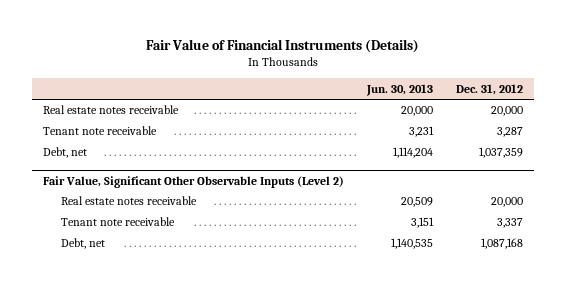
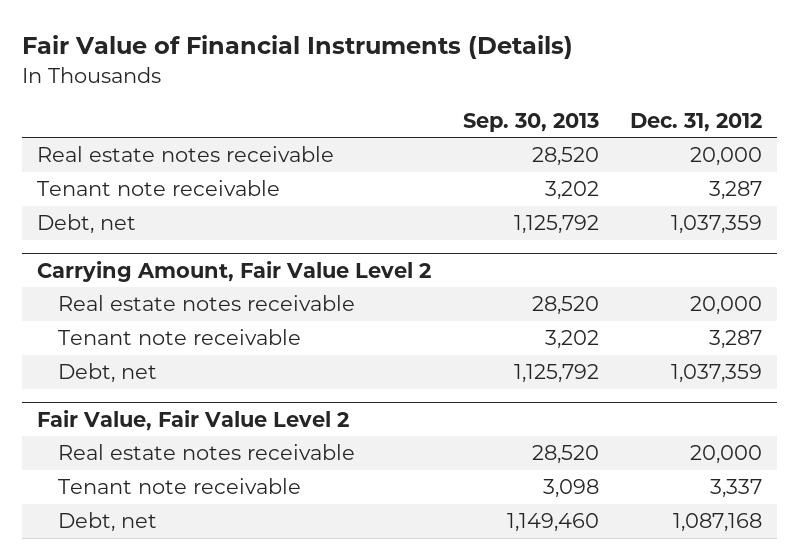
- | Jun. 30, 2013 | Dec. 31, 2012
+ | Sep. 30, 2013 | Dec. 31, 2012
- Fair Value, Significant Other Observable Inputs (Level 2)
+ Carrying Amount, Fair Value Level 2
+ Tenant note receivable | 3,202 | 3,287
+ Debt, net | 1,125,792 | 1,037,359
+ Fair Value, Fair Value Level 2
+ Real estate notes receivable | 28,520 | 20,000

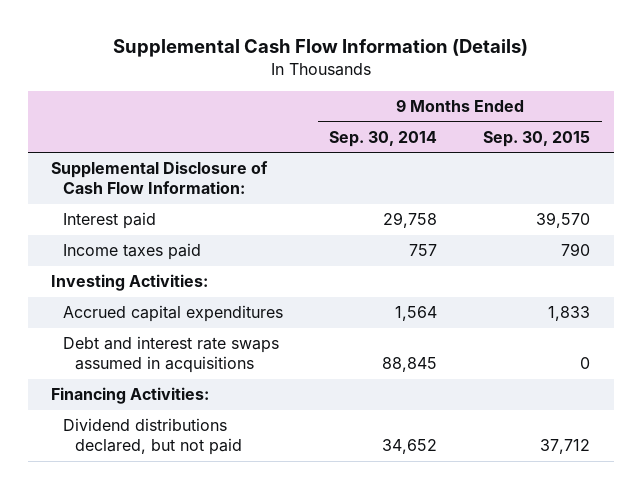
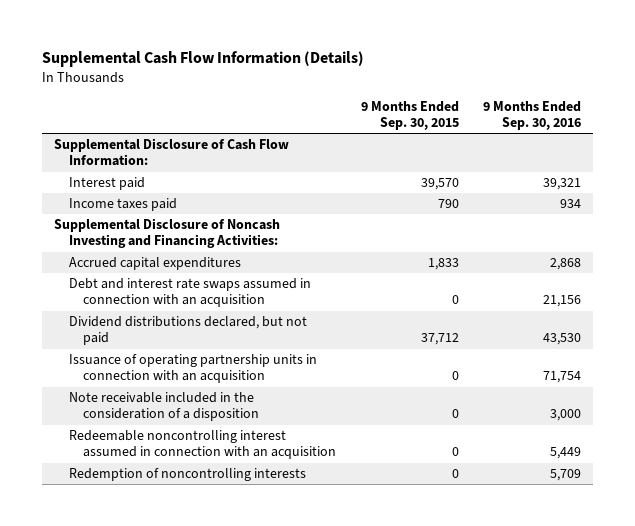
- | 9 Months Ended Sep. 30, 2014 | 9 Months Ended Sep. 30, 2015
+ | 9 Months Ended Sep. 30, 2015 | 9 Months Ended Sep. 30, 2016
- Investing Activities:
+ Supplemental Disclosure of Noncash Investing and Financing Activities:
- Debt and interest rate swaps assumed in acquisitions | 88,845 | 0
- Financing Activities:
+ Debt and interest rate swaps assumed in connection with an acquisition | 0 | 21,156
+ Issuance of operating partnership units in connection with an acquisition | 0 | 71,754
+ Note receivable included in the consideration of a disposition | 0 | 3,000
+ Redeemable noncontrolling interest assumed in connection with an acquisition | 0 | 5,449
+ Redemption of noncontrolling interests | 0 | 5,709

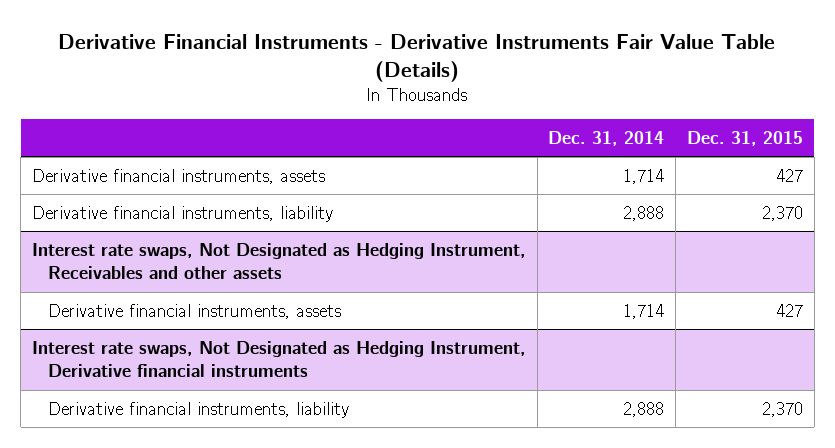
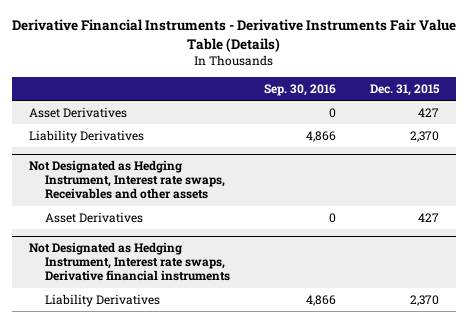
- | Dec. 31, 2014 | Dec. 31, 2015
+ | Sep. 30, 2016 | Dec. 31, 2015
- Derivative financial instruments, assets | 1,714 | 427
- Derivative financial instruments, liability | 2,888 | 2,370
- Interest rate swaps, Not Designated as Hedging Instrument, Receivables and other assets
- Derivative financial instruments, assets | 1,714 | 427
- Interest rate swaps, Not Designated as Hedging Instrument, Derivative financial instruments
- Derivative financial instruments, liability | 2,888 | 2,370
+ Asset Derivatives | 0 | 427
+ Liability Derivatives | 4,866 | 2,370
+ Not Designated as Hedging Instrument, Interest rate swaps, Receivables and other assets
+ Asset Derivatives | 0 | 427
+ Not Designated as Hedging Instrument, Interest rate swaps, Derivative financial instruments
+ Liability Derivatives | 4,866 | 2,370

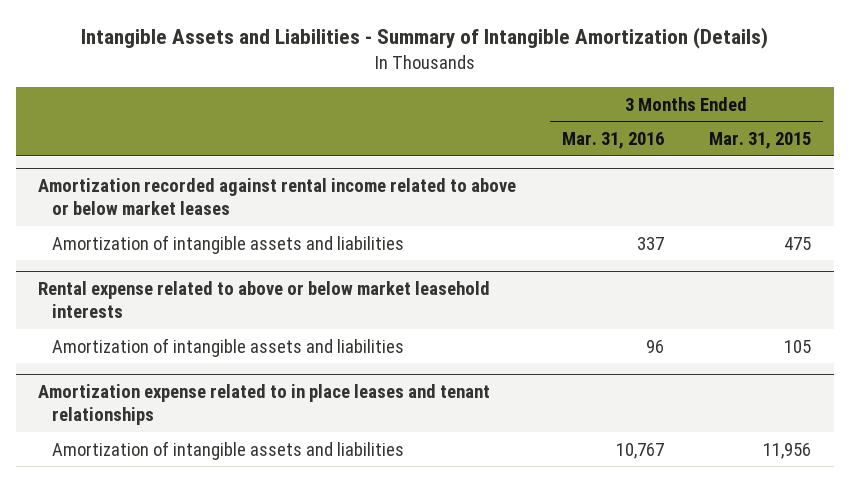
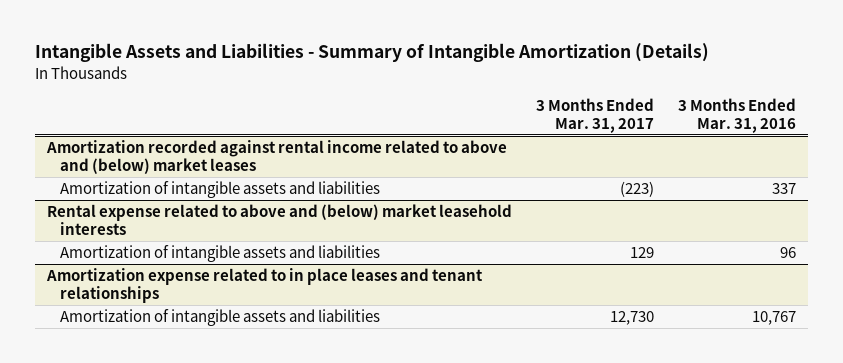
- | 3 Months Ended Mar. 31, 2016 | 3 Months Ended Mar. 31, 2015
+ | 3 Months Ended Mar. 31, 2017 | 3 Months Ended Mar. 31, 2016
- Amortization recorded against rental income related to above or below market leases
+ Amortization recorded against rental income related to above and (below) market leases
- Rental expense related to above or below market leasehold interests
+ Rental expense related to above and (below) market leasehold interests

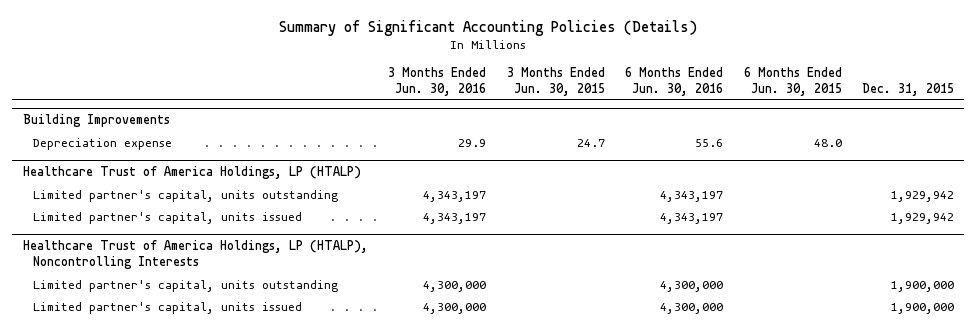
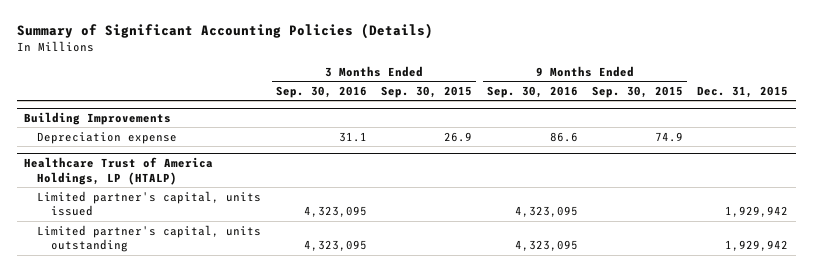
- | 3 Months Ended Jun. 30, 2016 | 3 Months Ended Jun. 30, 2015 | 6 Months Ended Jun. 30, 2016 | 6 Months Ended Jun. 30, 2015 | Dec. 31, 2015
+ | 3 Months Ended Sep. 30, 2016 | 3 Months Ended Sep. 30, 2015 | 9 Months Ended Sep. 30, 2016 | 9 Months Ended Sep. 30, 2015 | Dec. 31, 2015
- Healthcare Trust of America Holdings, LP (HTALP), Noncontrolling Interests
- Limited partner's capital, units outstanding | 4,300,000 | | 4,300,000 | | 1,900,000
- Limited partner's capital, units issued | 4,300,000 | | 4,300,000 | | 1,900,000
@ Healthcare Trust of America Holdings, LP (HTALP)
moved down: Limited partner's capital, units outstanding | 4,323,095 | | 4,323,095 | | 1,929,942

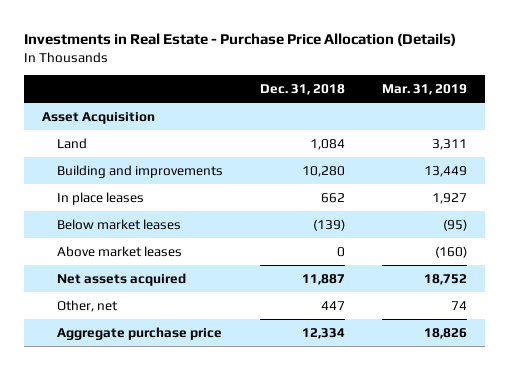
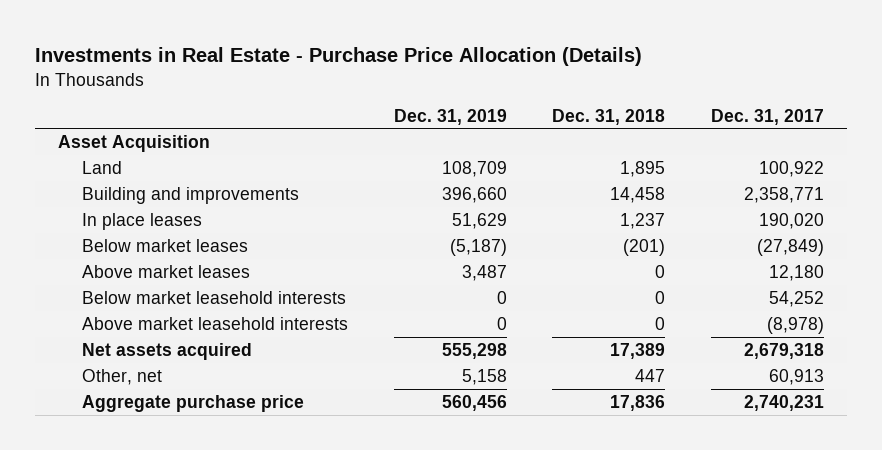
- | Dec. 31, 2018 | Mar. 31, 2019
+ | Dec. 31, 2019 | Dec. 31, 2018 | Dec. 31, 2017
- Land | 1,084 | 3,311
- Building and improvements | 10,280 | 13,449
- In place leases | 662 | 1,927
- Below market leases | (139) | (95)
+ Land | 108,709 | 1,895 | 100,922
+ Building and improvements | 396,660 | 14,458 | 2,358,771
+ In place leases | 51,629 | 1,237 | 190,020
+ Below market leases | (5,187) | (201) | (27,849)
- Net assets acquired | 11,887 | 18,752
+ Below market leasehold interests | 0 | 0 | 54,252
+ Above market leasehold interests | 0 | 0 | (8,978)
+ Net assets acquired | 555,298 | 17,389 | 2,679,318
- Aggregate purchase price | 12,334 | 18,826
+ Aggregate purchase price | 560,456 | 17,836 | 2,740,231

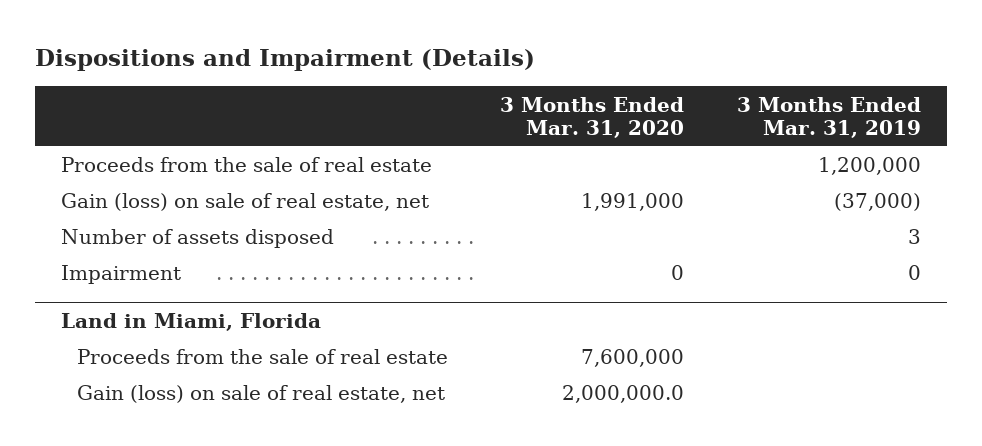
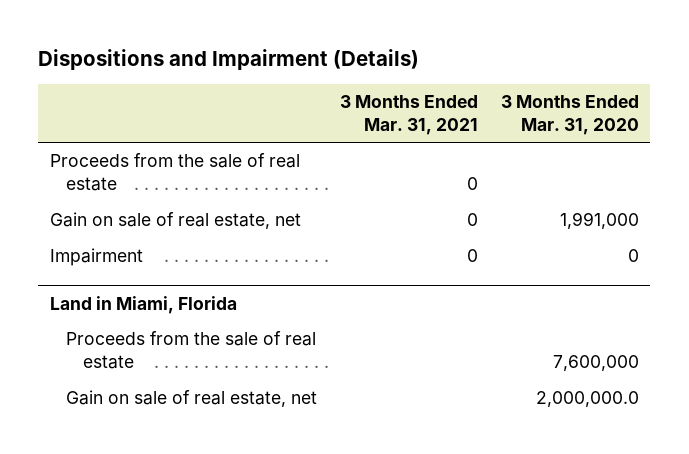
- | 3 Months Ended Mar. 31, 2020 | 3 Months Ended Mar. 31, 2019
+ | 3 Months Ended Mar. 31, 2021 | 3 Months Ended Mar. 31, 2020
- Gain (loss) on sale of real estate, net | 1,991,000 | (37,000)
- Number of assets disposed | | 3
+ Gain on sale of real estate, net | 0 | 1,991,000
@ Land in Miami, Florida
- Gain (loss) on sale of real estate, net | 2,000,000.0 |
+ Gain on sale of real estate, net | | 2,000,000.0

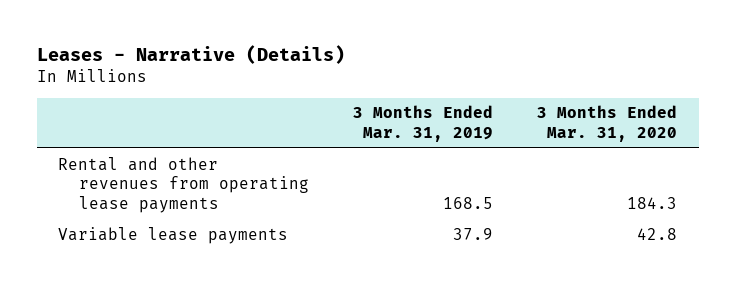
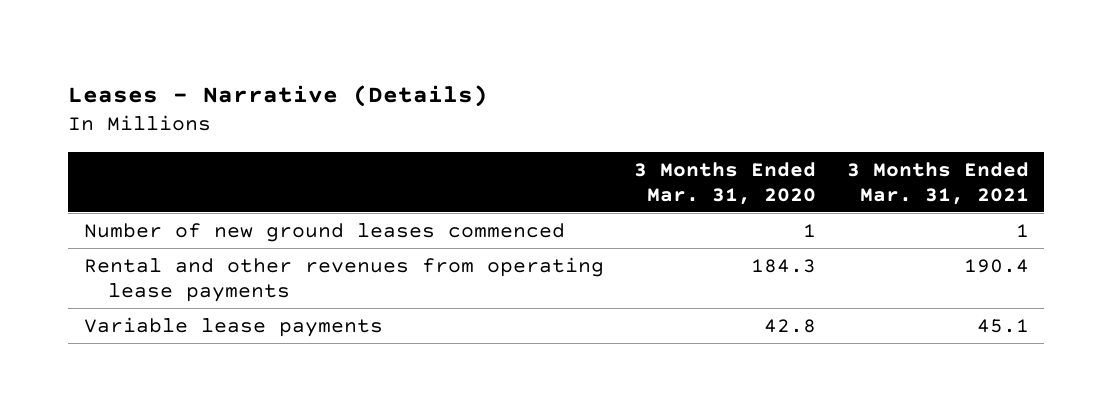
- | 3 Months Ended Mar. 31, 2019 | 3 Months Ended Mar. 31, 2020
+ | 3 Months Ended Mar. 31, 2020 | 3 Months Ended Mar. 31, 2021
+ Number of new ground leases commenced | 1 | 1

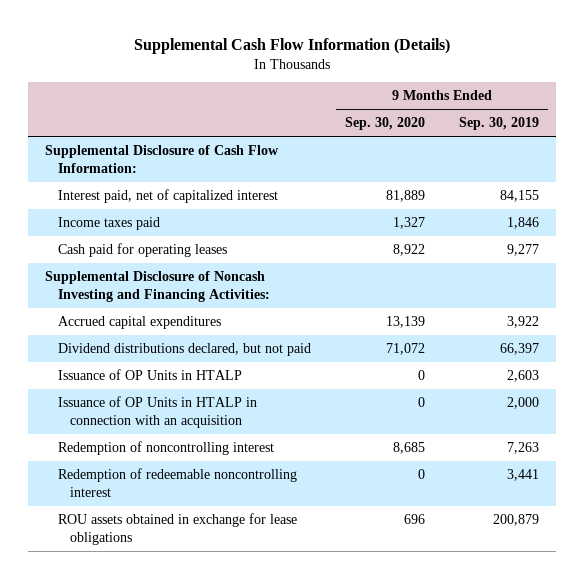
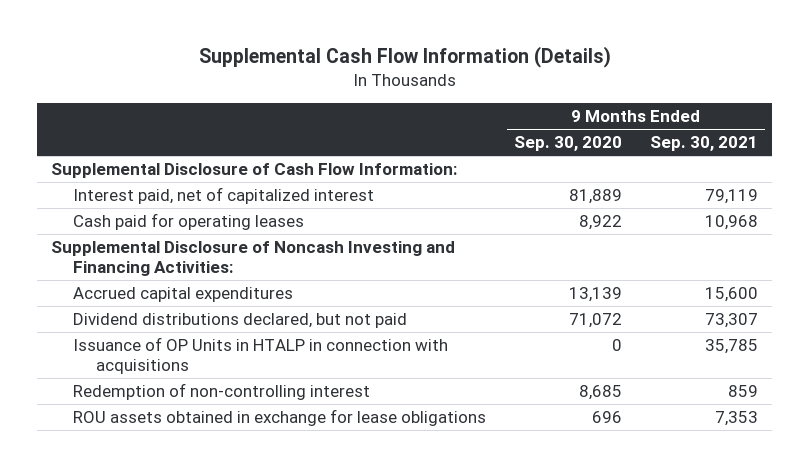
- | 9 Months Ended Sep. 30, 2020 | 9 Months Ended Sep. 30, 2019
+ | 9 Months Ended Sep. 30, 2020 | 9 Months Ended Sep. 30, 2021
- Income taxes paid | 1,327 | 1,846
- Issuance of OP Units in HTALP | 0 | 2,603
- Issuance of OP Units in HTALP in connection with an acquisition | 0 | 2,000
- Redemption of noncontrolling interest | 8,685 | 7,263
- Redemption of redeemable noncontrolling interest | 0 | 3,441
+ Issuance of OP Units in HTALP in connection with acquisitions | 0 | 35,785
+ Redemption of non-controlling interest | 8,685 | 859

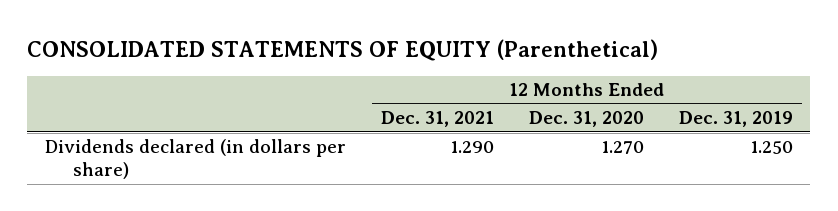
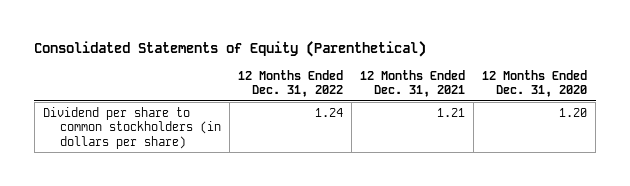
- CONSOLIDATED STATEMENTS OF EQUITY (Parenthetical)
+ Consolidated Statements of Equity (Parenthetical)
- | 12 Months Ended Dec. 31, 2021 | 12 Months Ended Dec. 31, 2020 | 12 Months Ended Dec. 31, 2019
+ | 12 Months Ended Dec. 31, 2022 | 12 Months Ended Dec. 31, 2021 | 12 Months Ended Dec. 31, 2020
- Dividends declared (in dollars per share) | 1.290 | 1.270 | 1.250
+ Dividend per share to common stockholders (in dollars per share) | 1.24 | 1.21 | 1.20

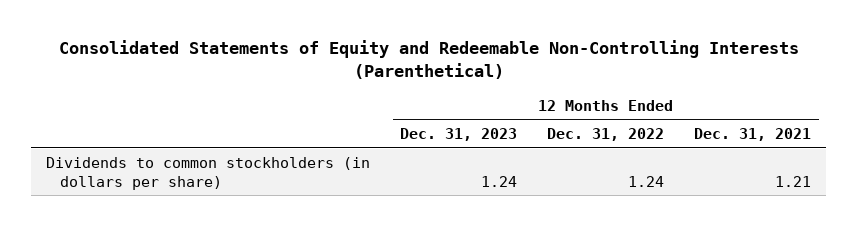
- Consolidated Statements of Equity (Parenthetical)
+ Consolidated Statements of Equity and Redeemable Non-Controlling Interests (Parenthetical)
- | 12 Months Ended Dec. 31, 2022 | 12 Months Ended Dec. 31, 2021 | 12 Months Ended Dec. 31, 2020
+ | 12 Months Ended Dec. 31, 2023 | 12 Months Ended Dec. 31, 2022 | 12 Months Ended Dec. 31, 2021
- Dividend per share to common stockholders (in dollars per share) | 1.24 | 1.21 | 1.20
+ Dividends to common stockholders (in dollars per share) | 1.24 | 1.24 | 1.21

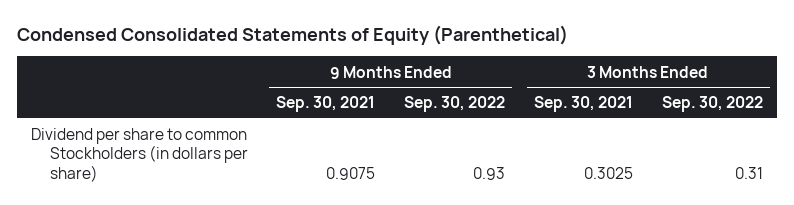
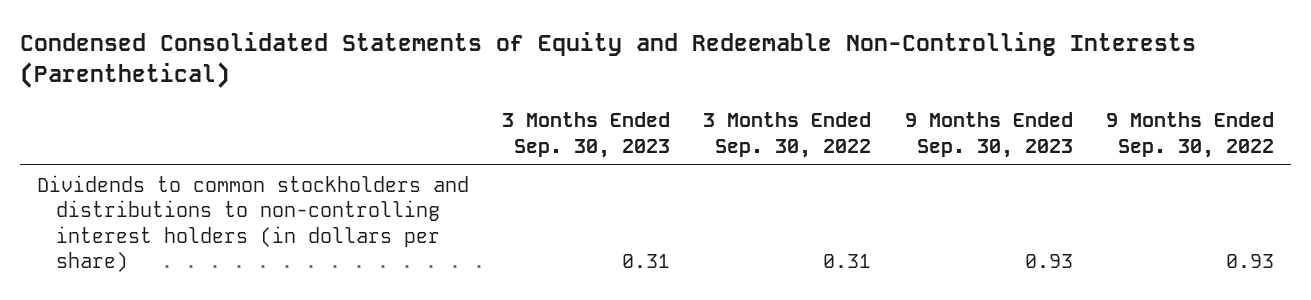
- Condensed Consolidated Statements of Equity (Parenthetical)
+ Condensed Consolidated Statements of Equity and Redeemable Non-Controlling Interests (Parenthetical)
- | 9 Months Ended Sep. 30, 2021 | 9 Months Ended Sep. 30, 2022 | 3 Months Ended Sep. 30, 2021 | 3 Months Ended Sep. 30, 2022
+ | 3 Months Ended Sep. 30, 2023 | 3 Months Ended Sep. 30, 2022 | 9 Months Ended Sep. 30, 2023 | 9 Months Ended Sep. 30, 2022
- Dividend per share to common Stockholders (in dollars per share) | 0.9075 | 0.93 | 0.3025 | 0.31
+ Dividends to common stockholders and distributions to non-controlling interest holders (in dollars per share) | 0.31 | 0.31 | 0.93 | 0.93

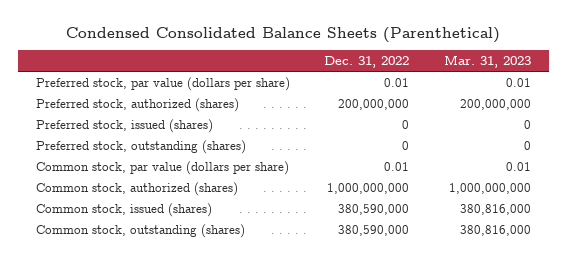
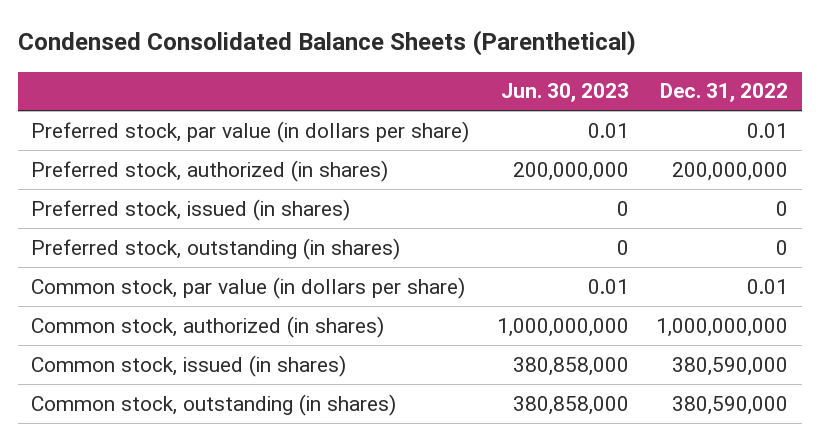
- | Dec. 31, 2022 | Mar. 31, 2023
+ | Jun. 30, 2023 | Dec. 31, 2022
- Preferred stock, par value (dollars per share) | 0.01 | 0.01
- Preferred stock, authorized (shares) | 200,000,000 | 200,000,000
- Preferred stock, issued (shares) | 0 | 0
- Preferred stock, outstanding (shares) | 0 | 0
- Common stock, par value (dollars per share) | 0.01 | 0.01
- Common stock, authorized (shares) | 1,000,000,000 | 1,000,000,000
- Common stock, issued (shares) | 380,590,000 | 380,816,000
- Common stock, outstanding (shares) | 380,590,000 | 380,816,000
+ Preferred stock, par value (in dollars per share) | 0.01 | 0.01
+ Preferred stock, authorized (in shares) | 200,000,000 | 200,000,000
+ Preferred stock, issued (in shares) | 0 | 0
+ Preferred stock, outstanding (in shares) | 0 | 0
+ Common stock, par value (in dollars per share) | 0.01 | 0.01
+ Common stock, authorized (in shares) | 1,000,000,000 | 1,000,000,000
+ Common stock, issued (in shares) | 380,858,000 | 380,590,000
+ Common stock, outstanding (in shares) | 380,858,000 | 380,590,000

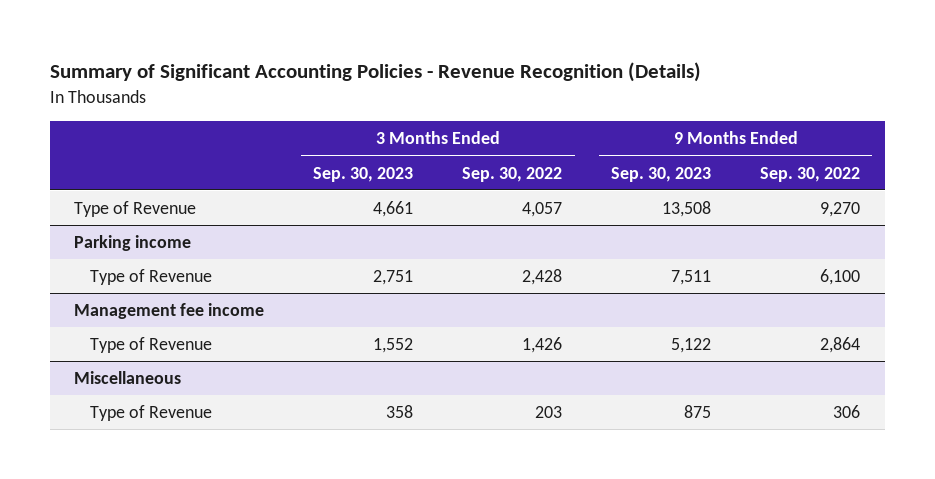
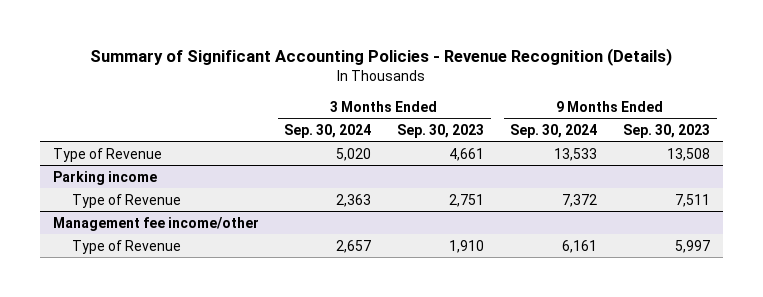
- | 3 Months Ended Sep. 30, 2023 | 3 Months Ended Sep. 30, 2022 | 9 Months Ended Sep. 30, 2023 | 9 Months Ended Sep. 30, 2022
+ | 3 Months Ended Sep. 30, 2024 | 3 Months Ended Sep. 30, 2023 | 9 Months Ended Sep. 30, 2024 | 9 Months Ended Sep. 30, 2023
- Management fee income
- Type of Revenue | 1,552 | 1,426 | 5,122 | 2,864
- Miscellaneous
- Type of Revenue | 358 | 203 | 875 | 306
+ Management fee income/other
+ Type of Revenue | 2,657 | 1,910 | 6,161 | 5,997

